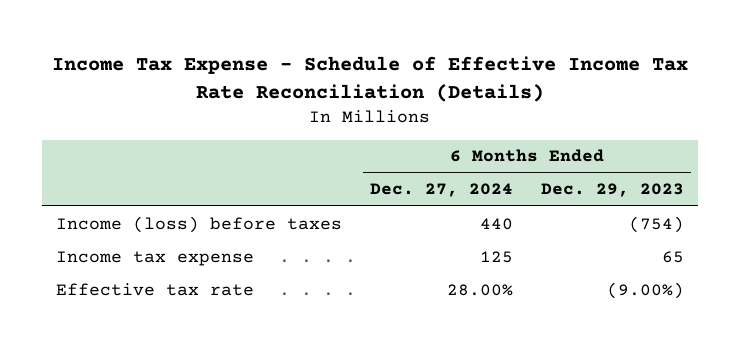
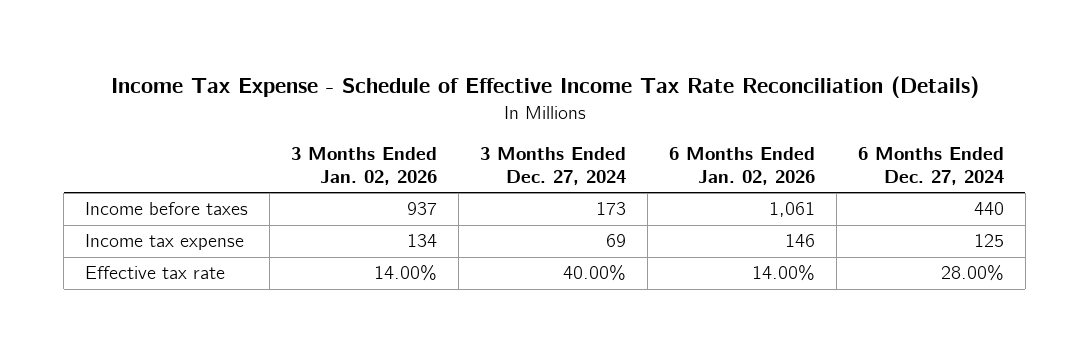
- | 6 Months Ended Dec. 27, 2024 | 6 Months Ended Dec. 29, 2023
+ | 3 Months Ended Jan. 02, 2026 | 3 Months Ended Dec. 27, 2024 | 6 Months Ended Jan. 02, 2026 | 6 Months Ended Dec. 27, 2024
- Income (loss) before taxes | 440 | (754)
+ Income before taxes | 937 | 173 | 1,061 | 440

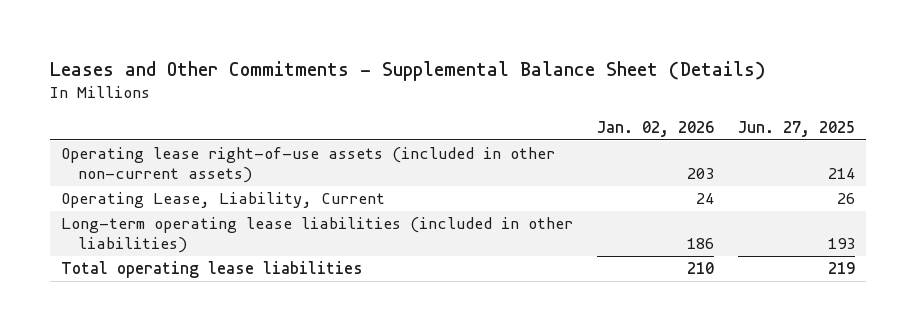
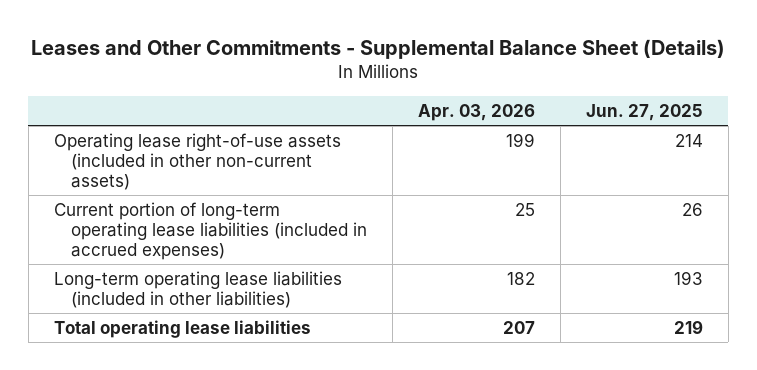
- | Jan. 02, 2026 | Jun. 27, 2025
+ | Apr. 03, 2026 | Jun. 27, 2025
- Operating Lease, Liability, Current | 24 | 26
+ Current portion of long-term operating lease liabilities (included in accrued expenses) | 25 | 26

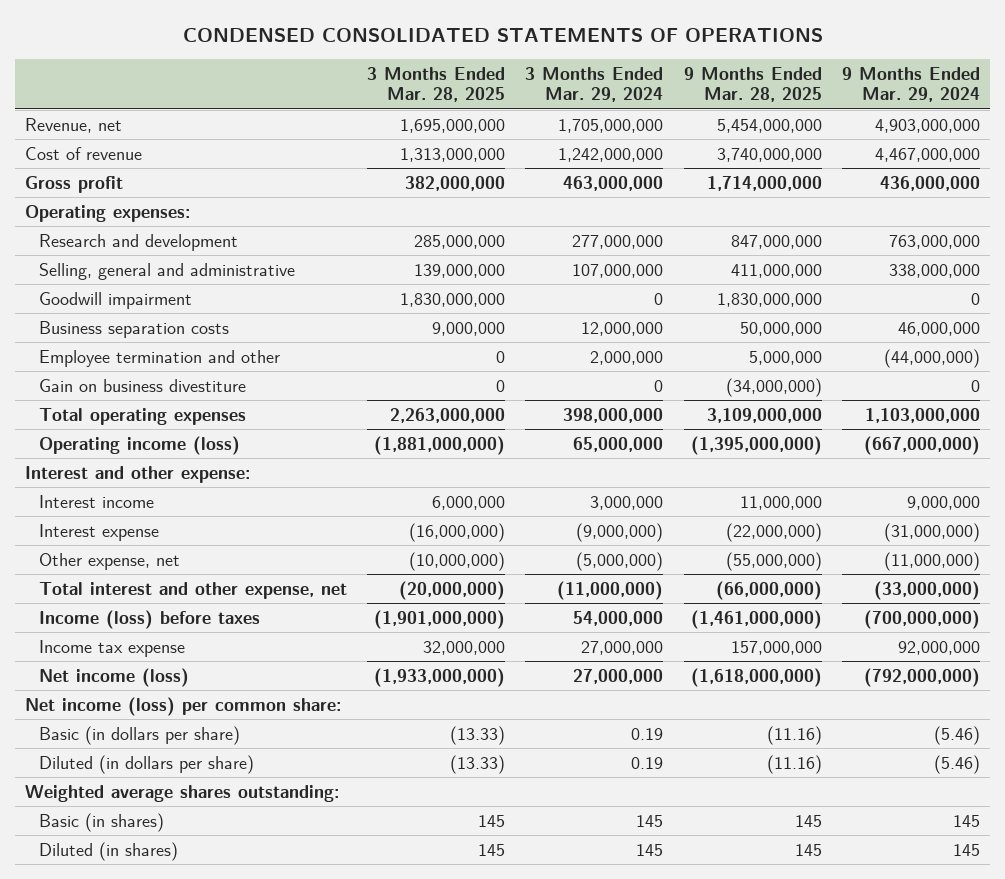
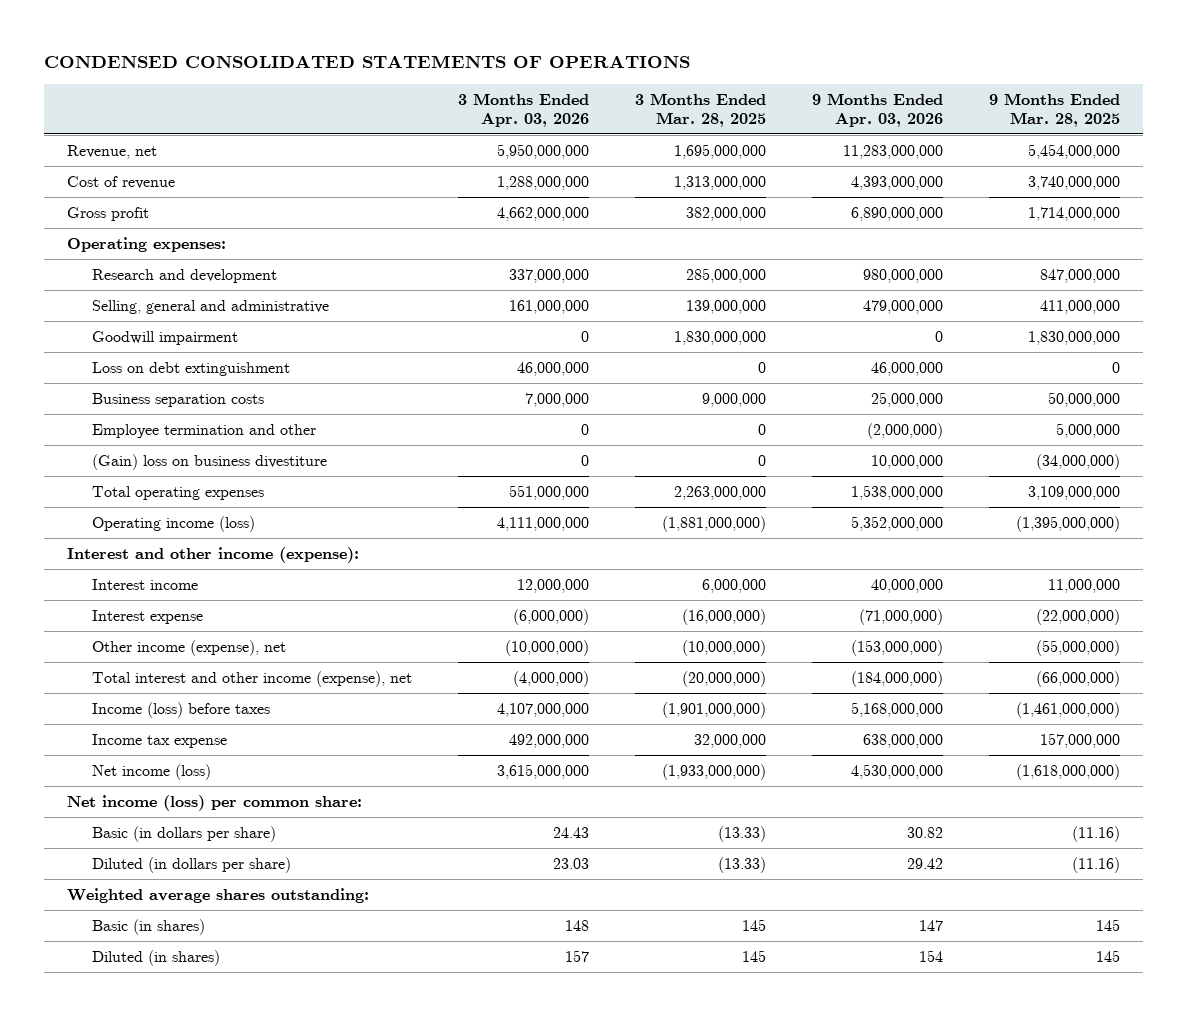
- | 3 Months Ended Mar. 28, 2025 | 3 Months Ended Mar. 29, 2024 | 9 Months Ended Mar. 28, 2025 | 9 Months Ended Mar. 29, 2024
+ | 3 Months Ended Apr. 03, 2026 | 3 Months Ended Mar. 28, 2025 | 9 Months Ended Apr. 03, 2026 | 9 Months Ended Mar. 28, 2025
+ Loss on debt extinguishment | 46,000,000 | 0 | 46,000,000 | 0
- Gain on business divestiture | 0 | 0 | (34,000,000) | 0
+ (Gain) loss on business divestiture | 0 | 0 | 10,000,000 | (34,000,000)
- Interest and other expense:
+ Interest and other income (expense):
- Other expense, net | (10,000,000) | (5,000,000) | (55,000,000) | (11,000,000)
- Total interest and other expense, net | (20,000,000) | (11,000,000) | (66,000,000) | (33,000,000)
+ Other income (expense), net | (10,000,000) | (10,000,000) | (153,000,000) | (55,000,000)
+ Total interest and other income (expense), net | (4,000,000) | (20,000,000) | (184,000,000) | (66,000,000)

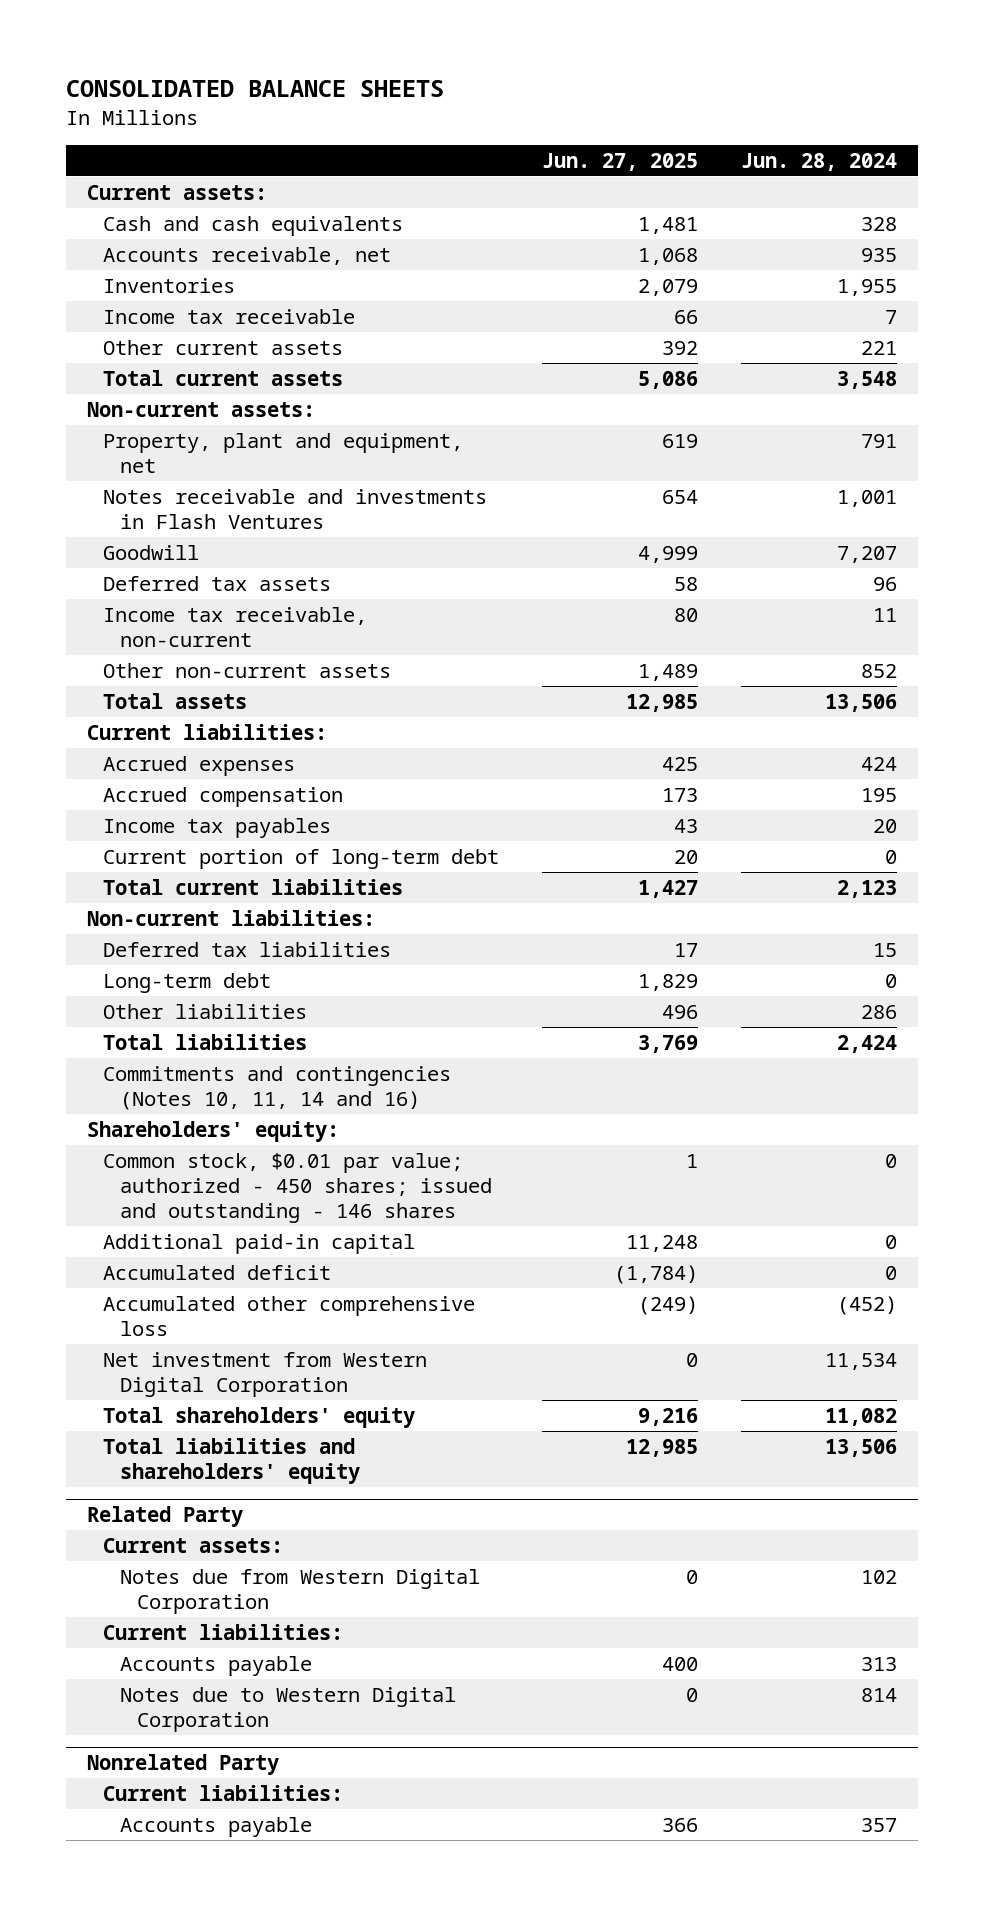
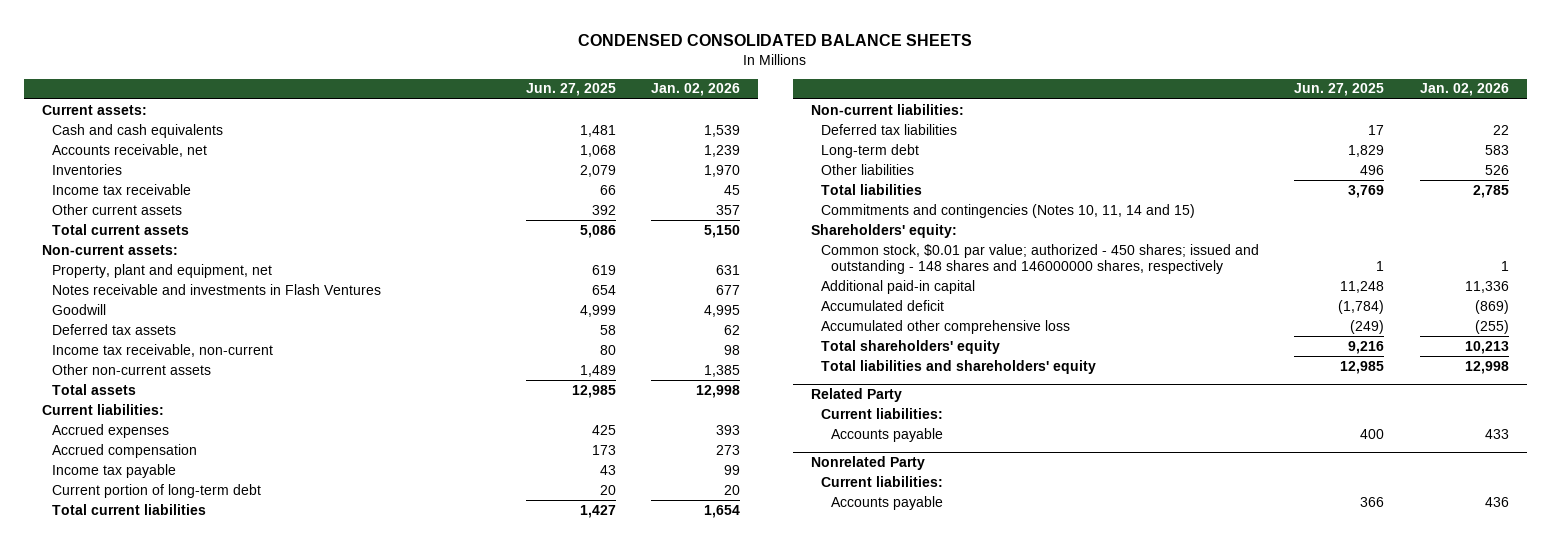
- CONSOLIDATED BALANCE SHEETS
+ CONDENSED CONSOLIDATED BALANCE SHEETS
- | Jun. 27, 2025 | Jun. 28, 2024
+ | Jun. 27, 2025 | Jan. 02, 2026
- Income tax payables | 43 | 20
+ Income tax payable | 43 | 99
- Commitments and contingencies (Notes 10, 11, 14 and 16)
+ Commitments and contingencies (Notes 10, 11, 14 and 15)
- Common stock, $0.01 par value; authorized - 450 shares; issued and outstanding - 146 shares | 1 | 0
+ Common stock, $0.01 par value; authorized - 450 shares; issued and outstanding - 148 shares and 146000000 shares, respectively | 1 | 1
- Net investment from Western Digital Corporation | 0 | 11,534
@ Related Party
- Current assets:
- Notes due from Western Digital Corporation | 0 | 102
- Notes due to Western Digital Corporation | 0 | 814

